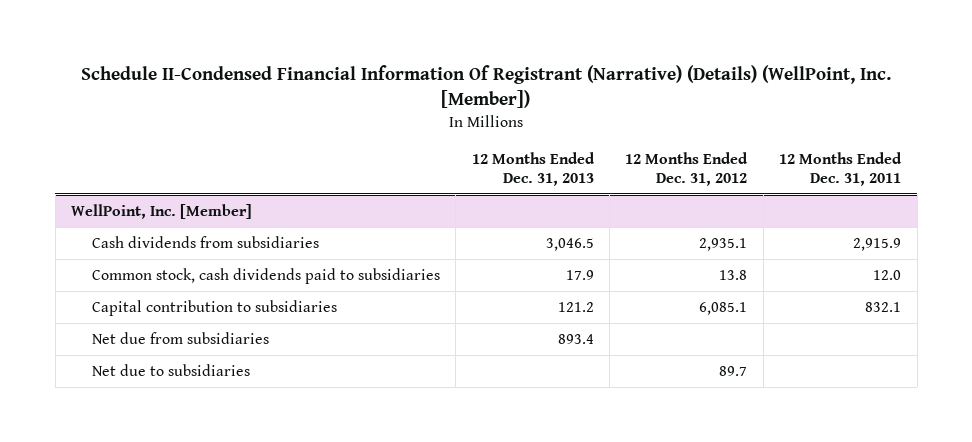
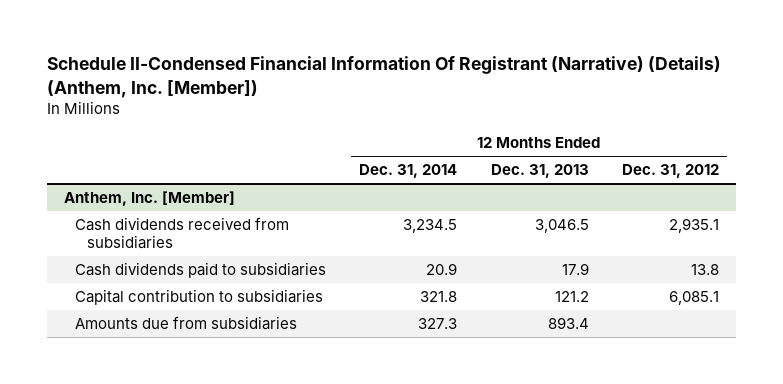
- Schedule II-Condensed Financial Information Of Registrant (Narrative) (Details) (WellPoint, Inc. [Member])
+ Schedule II-Condensed Financial Information Of Registrant (Narrative) (Details) (Anthem, Inc. [Member])
- | 12 Months Ended Dec. 31, 2013 | 12 Months Ended Dec. 31, 2012 | 12 Months Ended Dec. 31, 2011
+ | 12 Months Ended Dec. 31, 2014 | 12 Months Ended Dec. 31, 2013 | 12 Months Ended Dec. 31, 2012
- WellPoint, Inc. [Member]
- Cash dividends from subsidiaries | 3,046.5 | 2,935.1 | 2,915.9
- Common stock, cash dividends paid to subsidiaries | 17.9 | 13.8 | 12.0
+ Anthem, Inc. [Member]
+ Cash dividends received from subsidiaries | 3,234.5 | 3,046.5 | 2,935.1
+ Cash dividends paid to subsidiaries | 20.9 | 17.9 | 13.8
- Net due from subsidiaries | 893.4 | |
- Net due to subsidiaries | | 89.7 |
+ Amounts due from subsidiaries | 327.3 | 893.4 |

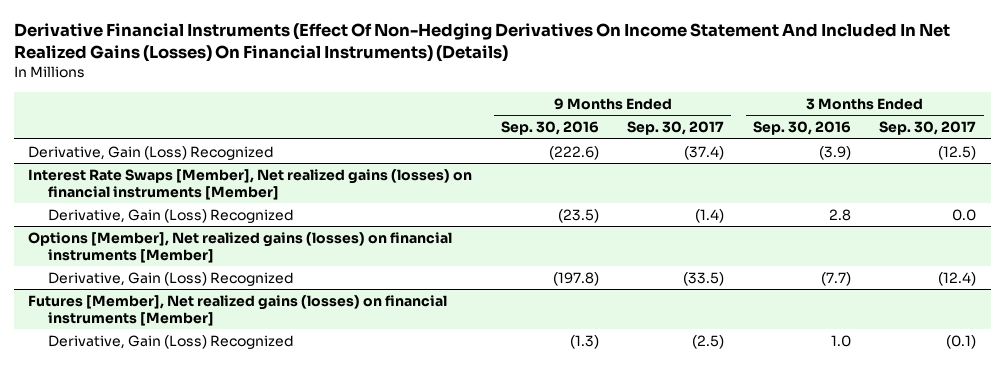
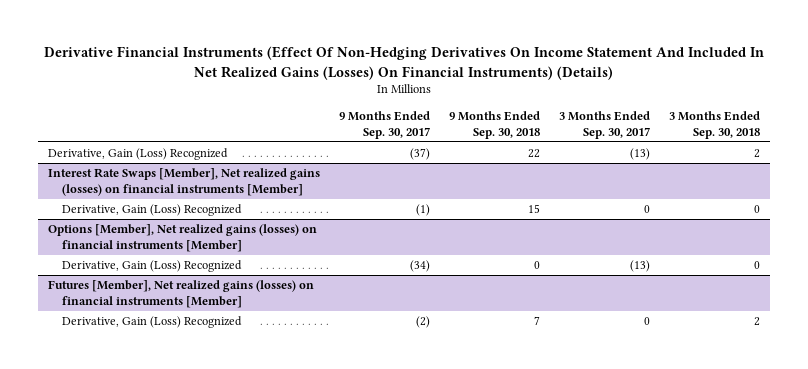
- | 9 Months Ended Sep. 30, 2016 | 9 Months Ended Sep. 30, 2017 | 3 Months Ended Sep. 30, 2016 | 3 Months Ended Sep. 30, 2017
+ | 9 Months Ended Sep. 30, 2017 | 9 Months Ended Sep. 30, 2018 | 3 Months Ended Sep. 30, 2017 | 3 Months Ended Sep. 30, 2018
- Derivative, Gain (Loss) Recognized | (222.6) | (37.4) | (3.9) | (12.5)
+ Derivative, Gain (Loss) Recognized | (37) | 22 | (13) | 2
@ Interest Rate Swaps [Member], Net realized gains (losses) on financial instruments [Member]
- Derivative, Gain (Loss) Recognized | (23.5) | (1.4) | 2.8 | 0.0
+ Derivative, Gain (Loss) Recognized | (1) | 15 | 0 | 0
@ Options [Member], Net realized gains (losses) on financial instruments [Member]
- Derivative, Gain (Loss) Recognized | (197.8) | (33.5) | (7.7) | (12.4)
+ Derivative, Gain (Loss) Recognized | (34) | 0 | (13) | 0
@ Futures [Member], Net realized gains (losses) on financial instruments [Member]
- Derivative, Gain (Loss) Recognized | (1.3) | (2.5) | 1.0 | (0.1)
+ Derivative, Gain (Loss) Recognized | (2) | 7 | 0 | 2

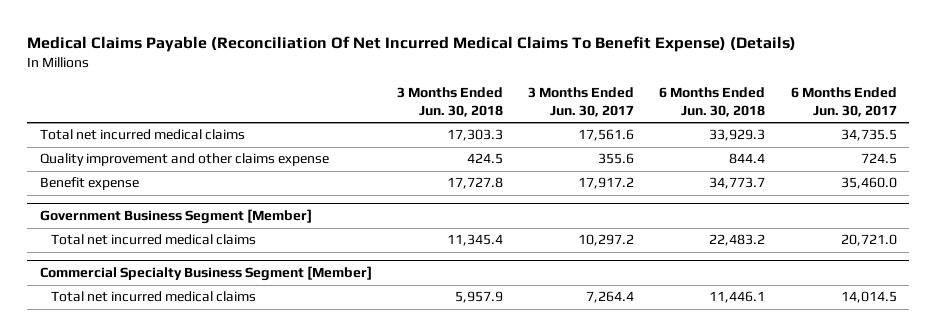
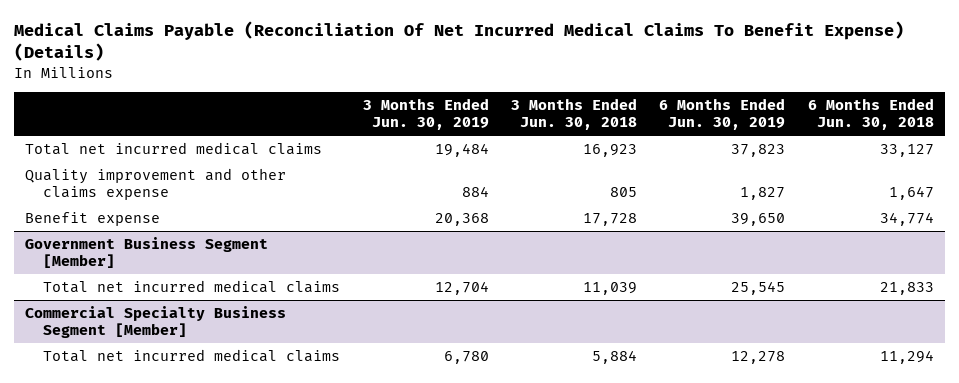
- | 3 Months Ended Jun. 30, 2018 | 3 Months Ended Jun. 30, 2017 | 6 Months Ended Jun. 30, 2018 | 6 Months Ended Jun. 30, 2017
+ | 3 Months Ended Jun. 30, 2019 | 3 Months Ended Jun. 30, 2018 | 6 Months Ended Jun. 30, 2019 | 6 Months Ended Jun. 30, 2018
- Total net incurred medical claims | 17,303.3 | 17,561.6 | 33,929.3 | 34,735.5
- Quality improvement and other claims expense | 424.5 | 355.6 | 844.4 | 724.5
- Benefit expense | 17,727.8 | 17,917.2 | 34,773.7 | 35,460.0
+ Total net incurred medical claims | 19,484 | 16,923 | 37,823 | 33,127
+ Quality improvement and other claims expense | 884 | 805 | 1,827 | 1,647
+ Benefit expense | 20,368 | 17,728 | 39,650 | 34,774
@ Government Business Segment [Member]
- Total net incurred medical claims | 11,345.4 | 10,297.2 | 22,483.2 | 20,721.0
+ Total net incurred medical claims | 12,704 | 11,039 | 25,545 | 21,833
@ Commercial Specialty Business Segment [Member]
- Total net incurred medical claims | 5,957.9 | 7,264.4 | 11,446.1 | 14,014.5
+ Total net incurred medical claims | 6,780 | 5,884 | 12,278 | 11,294

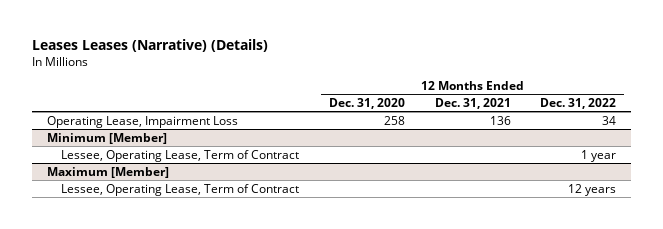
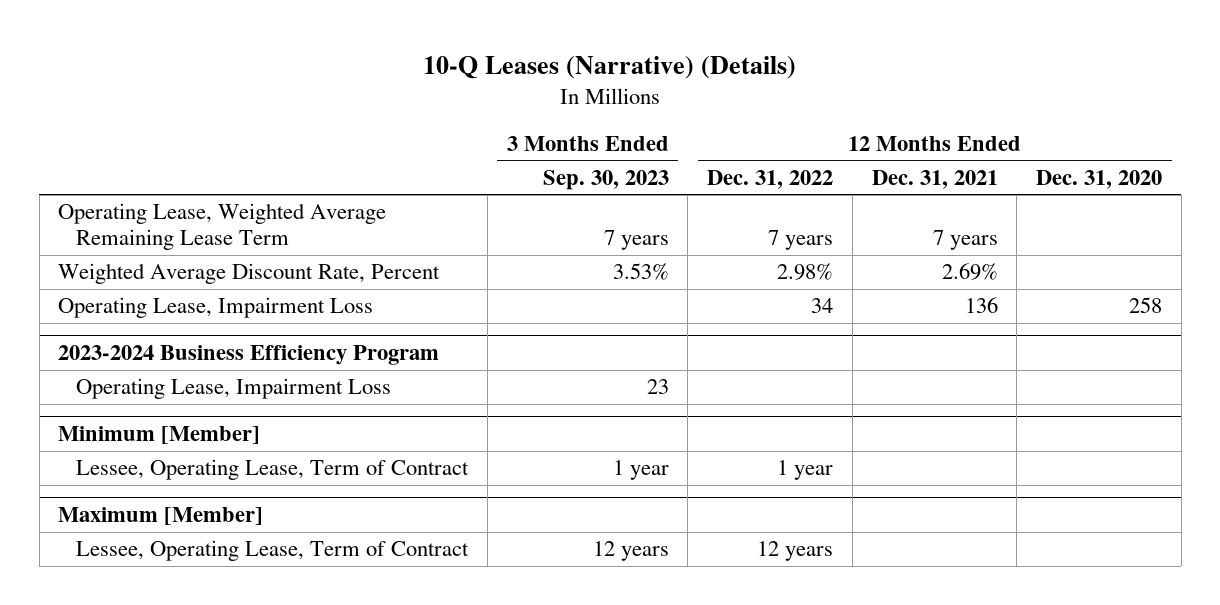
- Leases Leases (Narrative) (Details)
+ 10-Q Leases (Narrative) (Details)
- | 12 Months Ended Dec. 31, 2020 | 12 Months Ended Dec. 31, 2021 | 12 Months Ended Dec. 31, 2022
+ | 3 Months Ended Sep. 30, 2023 | 12 Months Ended Dec. 31, 2022 | 12 Months Ended Dec. 31, 2021 | 12 Months Ended Dec. 31, 2020
+ Operating Lease, Weighted Average Remaining Lease Term | 7 years | 7 years | 7 years |
+ Weighted Average Discount Rate, Percent | 3.53% | 2.98% | 2.69% |
+ 2023-2024 Business Efficiency Program
+ Operating Lease, Impairment Loss | 23 | | |

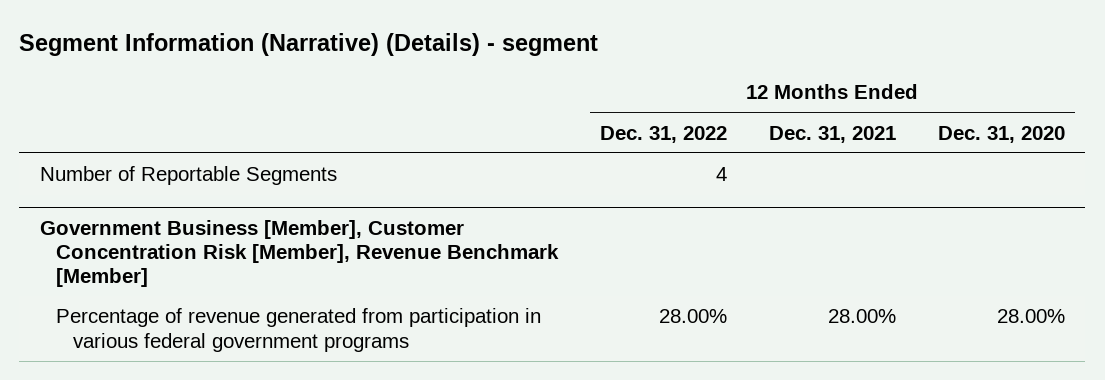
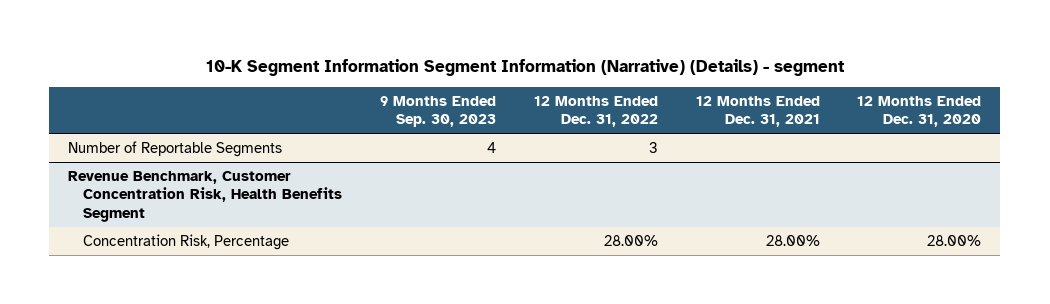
- Segment Information (Narrative) (Details) - segment
+ 10-K Segment Information Segment Information (Narrative) (Details) - segment
- | 12 Months Ended Dec. 31, 2022 | 12 Months Ended Dec. 31, 2021 | 12 Months Ended Dec. 31, 2020
+ | 9 Months Ended Sep. 30, 2023 | 12 Months Ended Dec. 31, 2022 | 12 Months Ended Dec. 31, 2021 | 12 Months Ended Dec. 31, 2020
- Number of Reportable Segments | 4 | |
- Government Business [Member], Customer Concentration Risk [Member], Revenue Benchmark [Member]
- Percentage of revenue generated from participation in various federal government programs | 28.00% | 28.00% | 28.00%
+ Number of Reportable Segments | 4 | 3 | |
+ Revenue Benchmark, Customer Concentration Risk, Health Benefits Segment
+ Concentration Risk, Percentage | | 28.00% | 28.00% | 28.00%

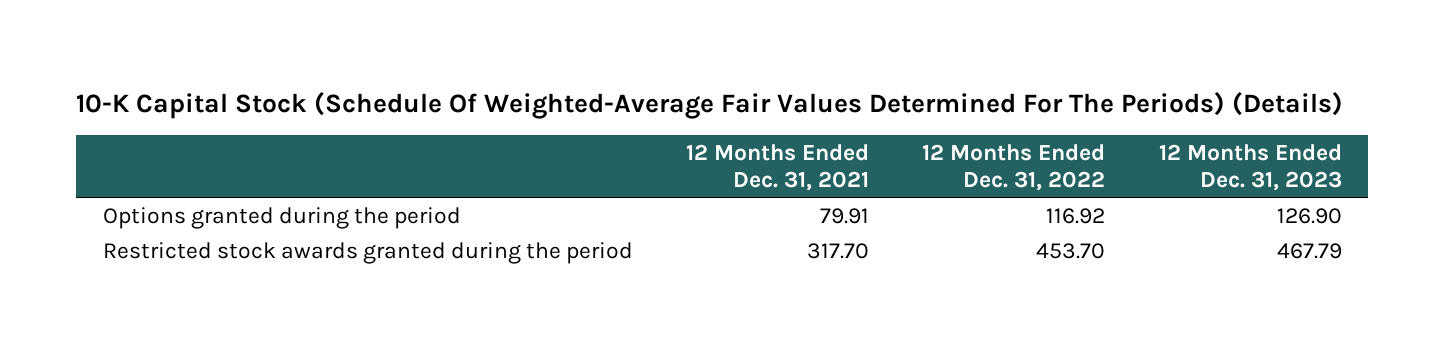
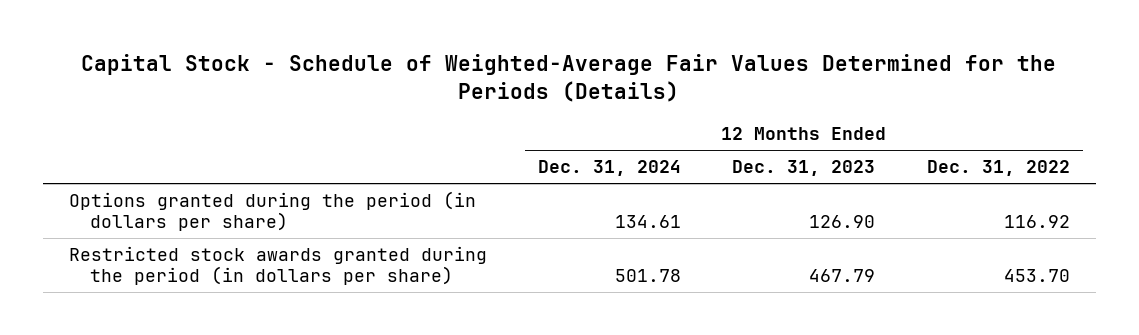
- 10-K Capital Stock (Schedule Of Weighted-Average Fair Values Determined For The Periods) (Details)
+ Capital Stock - Schedule of Weighted-Average Fair Values Determined for the Periods (Details)
- | 12 Months Ended Dec. 31, 2021 | 12 Months Ended Dec. 31, 2022 | 12 Months Ended Dec. 31, 2023
+ | 12 Months Ended Dec. 31, 2024 | 12 Months Ended Dec. 31, 2023 | 12 Months Ended Dec. 31, 2022
- Options granted during the period | 79.91 | 116.92 | 126.90
- Restricted stock awards granted during the period | 317.70 | 453.70 | 467.79
+ Options granted during the period (in dollars per share) | 134.61 | 126.90 | 116.92
+ Restricted stock awards granted during the period (in dollars per share) | 501.78 | 467.79 | 453.70

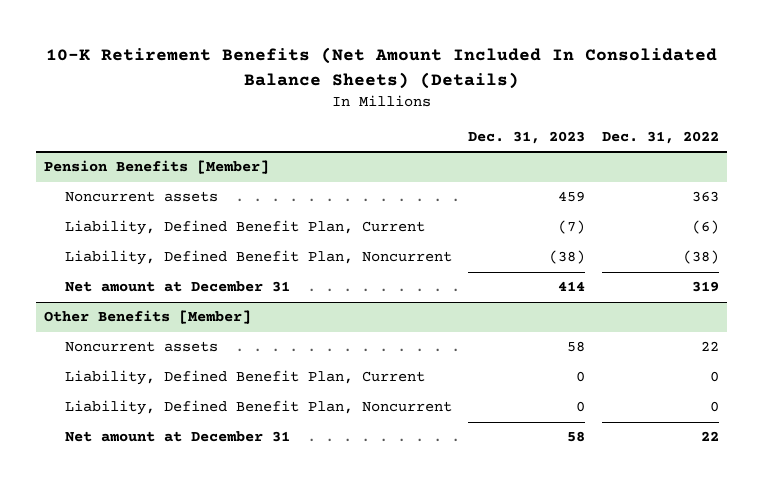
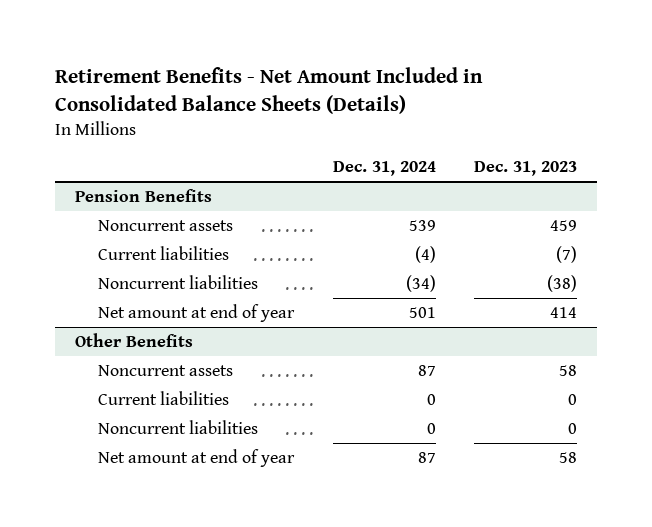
- 10-K Retirement Benefits (Net Amount Included In Consolidated Balance Sheets) (Details)
+ Retirement Benefits - Net Amount Included in Consolidated Balance Sheets (Details)
- | Dec. 31, 2023 | Dec. 31, 2022
+ | Dec. 31, 2024 | Dec. 31, 2023
- Pension Benefits [Member]
+ Pension Benefits
- Liability, Defined Benefit Plan, Current | (7) | (6)
- Liability, Defined Benefit Plan, Noncurrent | (38) | (38)
- Net amount at December 31 | 414 | 319
- Other Benefits [Member]
+ Current liabilities | (4) | (7)
+ Noncurrent liabilities | (34) | (38)
+ Net amount at end of year | 501 | 414
+ Other Benefits
- Liability, Defined Benefit Plan, Current | 0 | 0
- Liability, Defined Benefit Plan, Noncurrent | 0 | 0
- Net amount at December 31 | 58 | 22
+ Current liabilities | 0 | 0
+ Noncurrent liabilities | 0 | 0
+ Net amount at end of year | 87 | 58

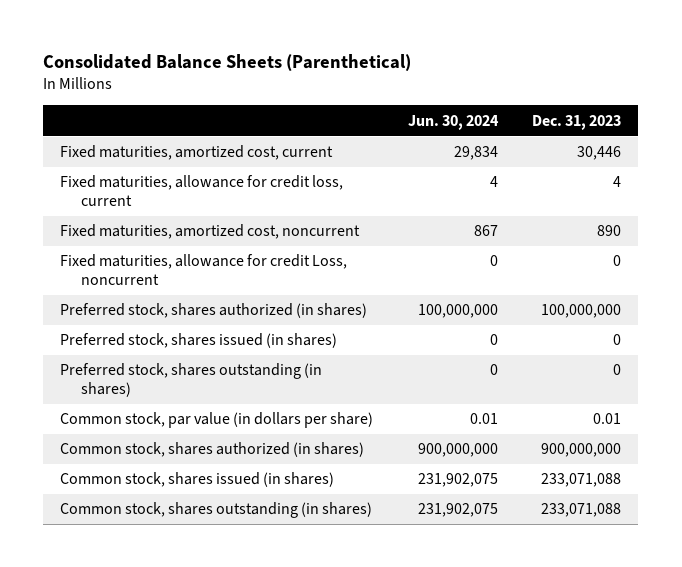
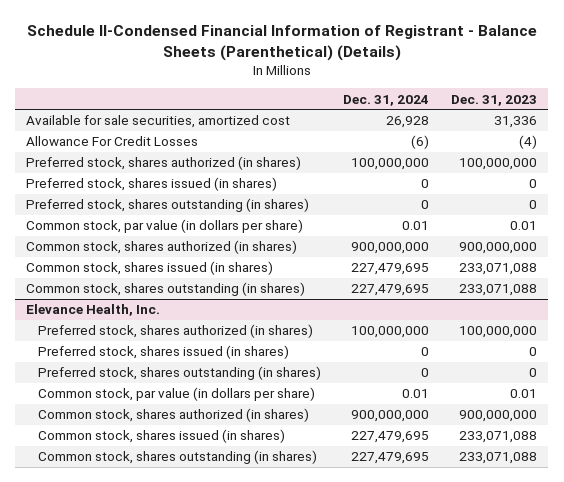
- Consolidated Balance Sheets (Parenthetical)
+ Schedule II-Condensed Financial Information of Registrant - Balance Sheets (Parenthetical) (Details)
- | Jun. 30, 2024 | Dec. 31, 2023
+ | Dec. 31, 2024 | Dec. 31, 2023
- Fixed maturities, amortized cost, current | 29,834 | 30,446
- Fixed maturities, allowance for credit loss, current | 4 | 4
- Fixed maturities, amortized cost, noncurrent | 867 | 890
- Fixed maturities, allowance for credit Loss, noncurrent | 0 | 0
+ Available for sale securities, amortized cost | 26,928 | 31,336
+ Allowance For Credit Losses | (6) | (4)
+ Elevance Health, Inc.
+ Preferred stock, shares authorized (in shares) | 100,000,000 | 100,000,000
+ Preferred stock, shares issued (in shares) | 0 | 0
+ Preferred stock, shares outstanding (in shares) | 0 | 0
+ Common stock, par value (in dollars per share) | 0.01 | 0.01
+ Common stock, shares authorized (in shares) | 900,000,000 | 900,000,000
+ Common stock, shares issued (in shares) | 227,479,695 | 233,071,088
+ Common stock, shares outstanding (in shares) | 227,479,695 | 233,071,088

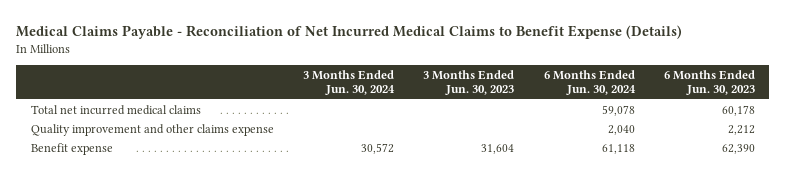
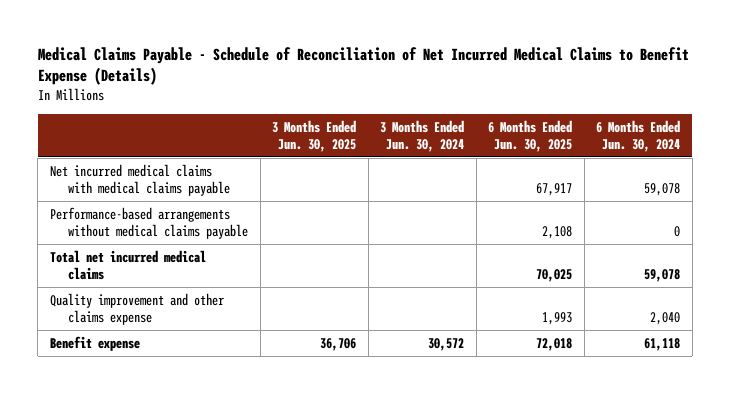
- Medical Claims Payable - Reconciliation of Net Incurred Medical Claims to Benefit Expense (Details)
+ Medical Claims Payable - Schedule of Reconciliation of Net Incurred Medical Claims to Benefit Expense (Details)
- | 3 Months Ended Jun. 30, 2024 | 3 Months Ended Jun. 30, 2023 | 6 Months Ended Jun. 30, 2024 | 6 Months Ended Jun. 30, 2023
+ | 3 Months Ended Jun. 30, 2025 | 3 Months Ended Jun. 30, 2024 | 6 Months Ended Jun. 30, 2025 | 6 Months Ended Jun. 30, 2024
+ Net incurred medical claims with medical claims payable | | | 67,917 | 59,078
+ Performance-based arrangements without medical claims payable | | | 2,108 | 0

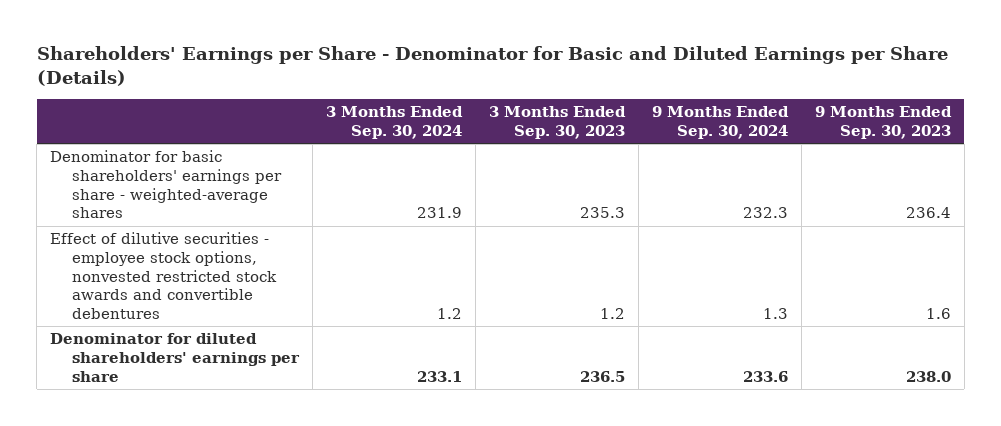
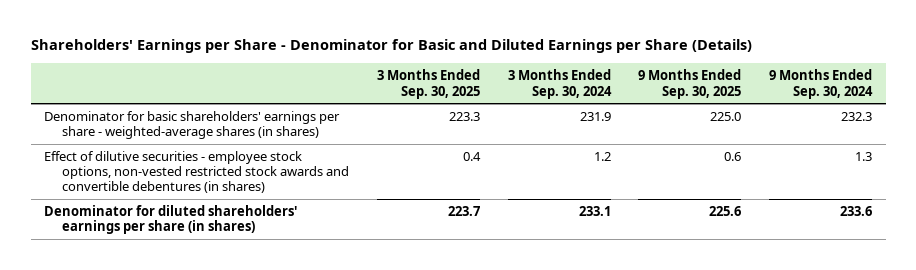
- | 3 Months Ended Sep. 30, 2024 | 3 Months Ended Sep. 30, 2023 | 9 Months Ended Sep. 30, 2024 | 9 Months Ended Sep. 30, 2023
+ | 3 Months Ended Sep. 30, 2025 | 3 Months Ended Sep. 30, 2024 | 9 Months Ended Sep. 30, 2025 | 9 Months Ended Sep. 30, 2024
- Denominator for basic shareholders' earnings per share - weighted-average shares | 231.9 | 235.3 | 232.3 | 236.4
- Effect of dilutive securities - employee stock options, nonvested restricted stock awards and convertible debentures | 1.2 | 1.2 | 1.3 | 1.6
- Denominator for diluted shareholders' earnings per share | 233.1 | 236.5 | 233.6 | 238.0
+ Denominator for basic shareholders' earnings per share - weighted-average shares (in shares) | 223.3 | 231.9 | 225.0 | 232.3
+ Effect of dilutive securities - employee stock options, non-vested restricted stock awards and convertible debentures (in shares) | 0.4 | 1.2 | 0.6 | 1.3
+ Denominator for diluted shareholders' earnings per share (in shares) | 223.7 | 233.1 | 225.6 | 233.6

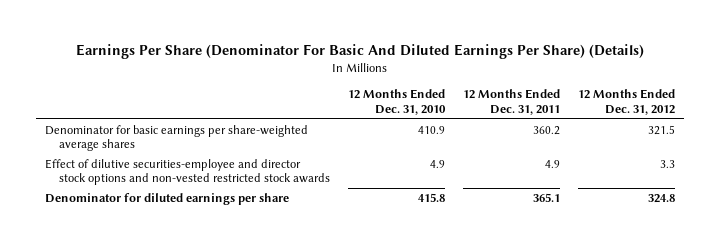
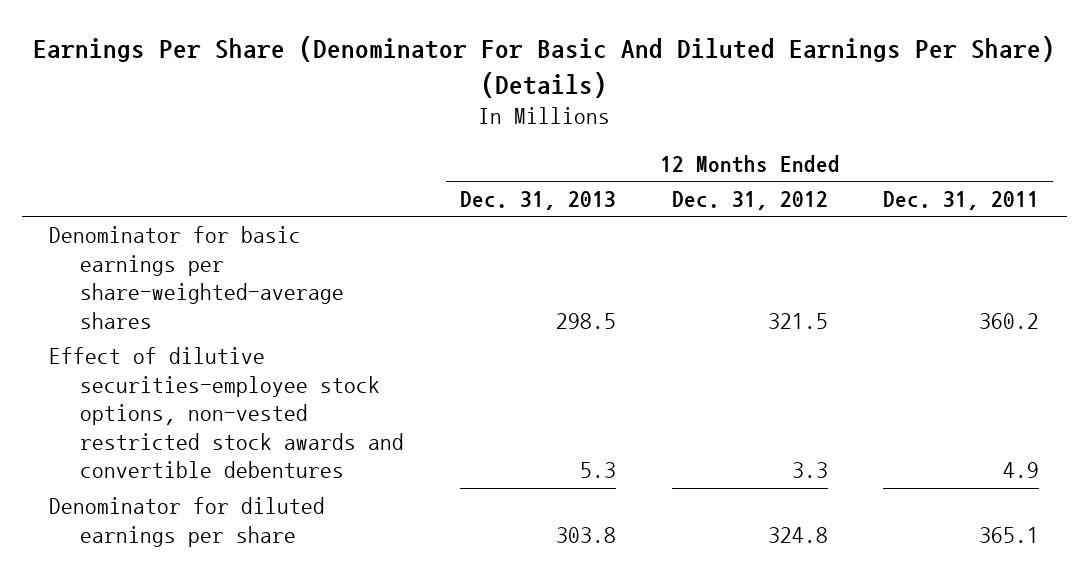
- | 12 Months Ended Dec. 31, 2010 | 12 Months Ended Dec. 31, 2011 | 12 Months Ended Dec. 31, 2012
+ | 12 Months Ended Dec. 31, 2013 | 12 Months Ended Dec. 31, 2012 | 12 Months Ended Dec. 31, 2011
- Denominator for basic earnings per share-weighted average shares | 410.9 | 360.2 | 321.5
- Effect of dilutive securities-employee and director stock options and non-vested restricted stock awards | 4.9 | 4.9 | 3.3
+ Denominator for basic earnings per share-weighted-average shares | 298.5 | 321.5 | 360.2
+ Effect of dilutive securities-employee stock options, non-vested restricted stock awards and convertible debentures | 5.3 | 3.3 | 4.9

